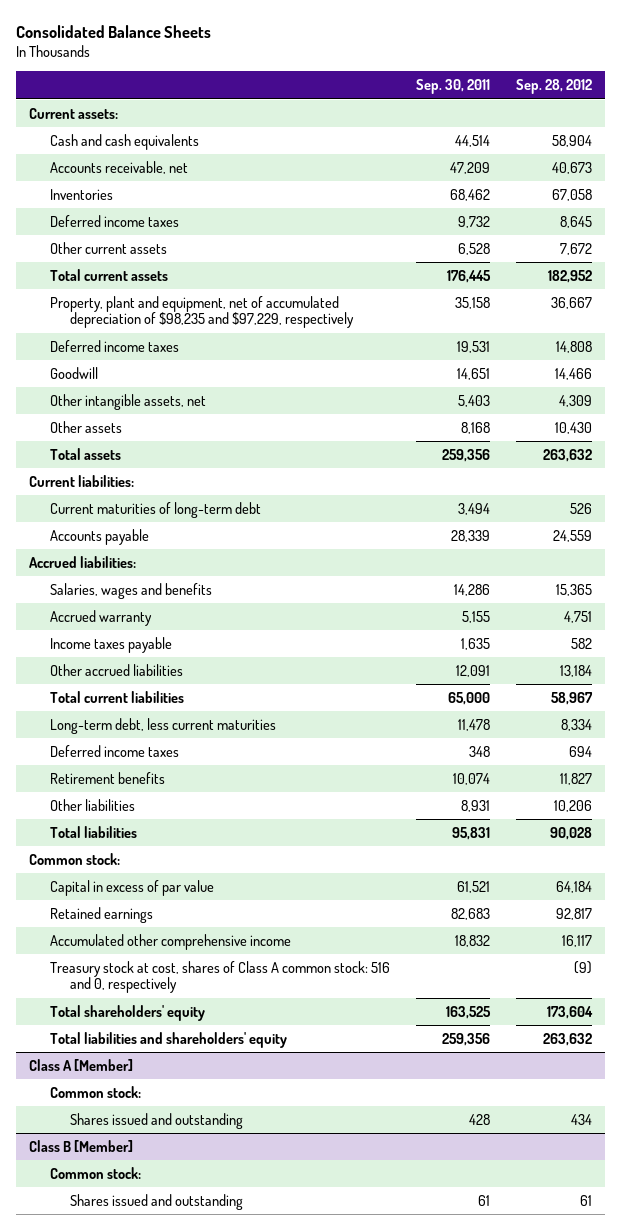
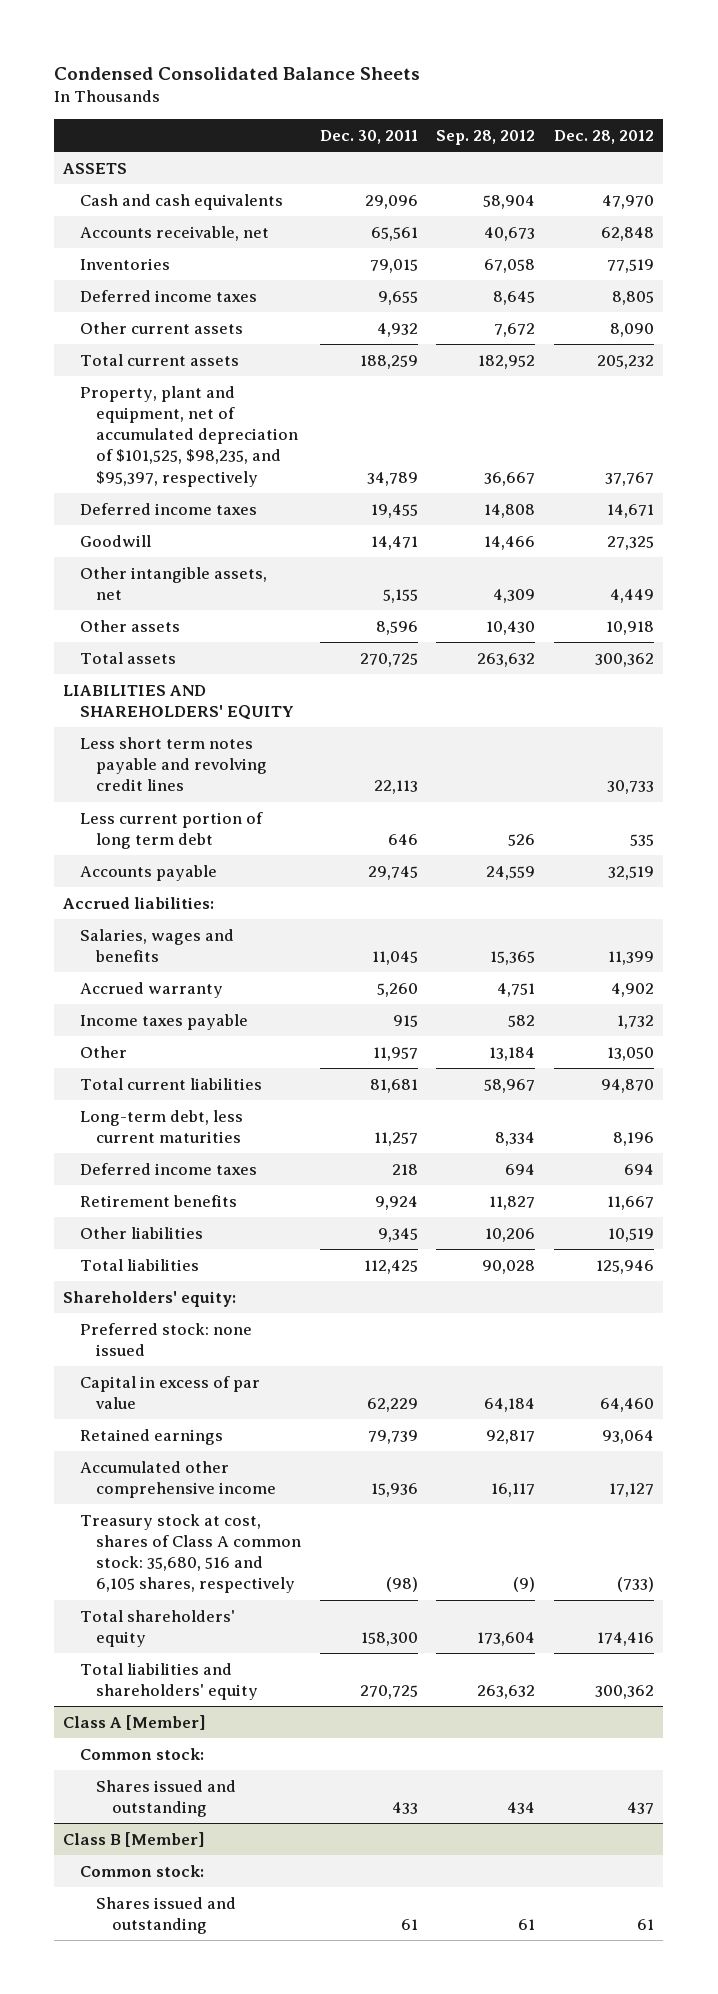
- Consolidated Balance Sheets
+ Condensed Consolidated Balance Sheets
- | Sep. 30, 2011 | Sep. 28, 2012
+ | Dec. 30, 2011 | Sep. 28, 2012 | Dec. 28, 2012
- Current assets:
+ ASSETS
- Property, plant and equipment, net of accumulated depreciation of $98,235 and $97,229, respectively | 35,158 | 36,667
+ Property, plant and equipment, net of accumulated depreciation of $101,525, $98,235, and $95,397, respectively | 34,789 | 36,667 | 37,767
- Current liabilities:
- Current maturities of long-term debt | 3,494 | 526
+ LIABILITIES AND SHAREHOLDERS' EQUITY
+ Less short term notes payable and revolving credit lines | 22,113 | | 30,733
+ Less current portion of long term debt | 646 | 526 | 535
- Other accrued liabilities | 12,091 | 13,184
+ Other | 11,957 | 13,184 | 13,050
- Common stock:
+ Shareholders' equity:
+ Preferred stock: none issued
- Treasury stock at cost, shares of Class A common stock: 516 and 0, respectively | | (9)
+ Treasury stock at cost, shares of Class A common stock: 35,680, 516 and 6,105 shares, respectively | (98) | (9) | (733)

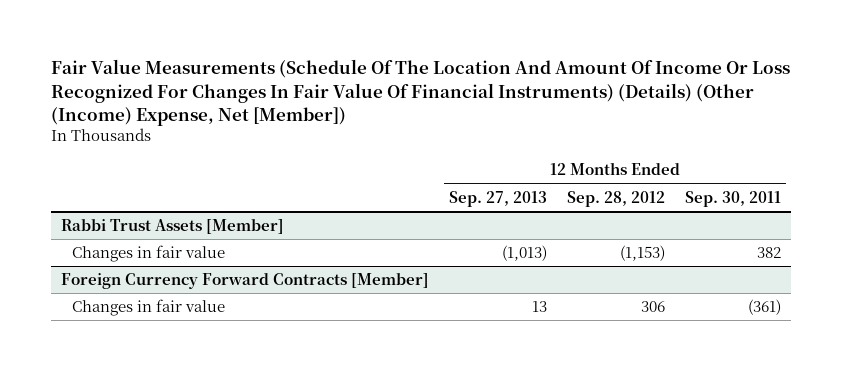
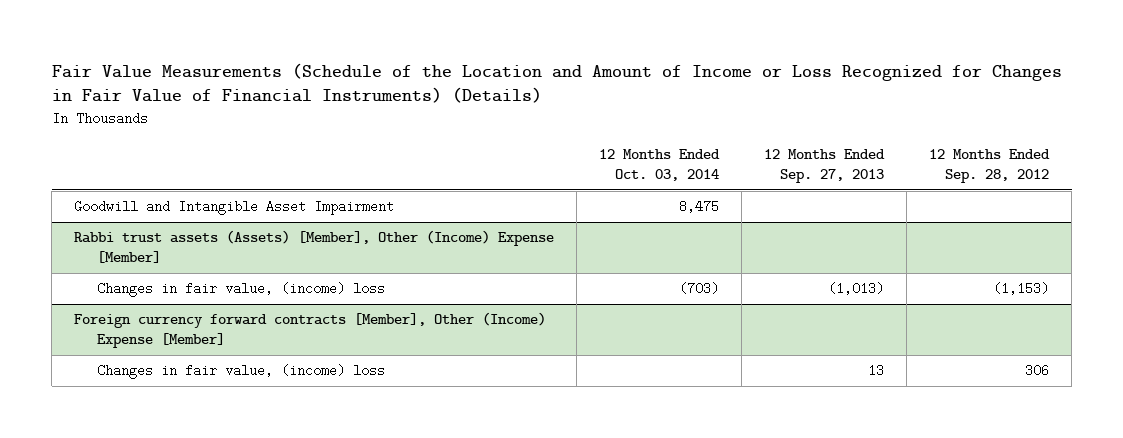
- Fair Value Measurements (Schedule Of The Location And Amount Of Income Or Loss Recognized For Changes In Fair Value Of Financial Instruments) (Details) (Other (Income) Expense, Net [Member])
+ Fair Value Measurements (Schedule of the Location and Amount of Income or Loss Recognized for Changes in Fair Value of Financial Instruments) (Details)
- | 12 Months Ended Sep. 27, 2013 | 12 Months Ended Sep. 28, 2012 | 12 Months Ended Sep. 30, 2011
+ | 12 Months Ended Oct. 03, 2014 | 12 Months Ended Sep. 27, 2013 | 12 Months Ended Sep. 28, 2012
- Rabbi Trust Assets [Member]
- Changes in fair value | (1,013) | (1,153) | 382
- Foreign Currency Forward Contracts [Member]
- Changes in fair value | 13 | 306 | (361)
+ Goodwill and Intangible Asset Impairment | 8,475 | |
+ Rabbi trust assets (Assets) [Member], Other (Income) Expense [Member]
+ Changes in fair value, (income) loss | (703) | (1,013) | (1,153)
+ Foreign currency forward contracts [Member], Other (Income) Expense [Member]
+ Changes in fair value, (income) loss | | 13 | 306

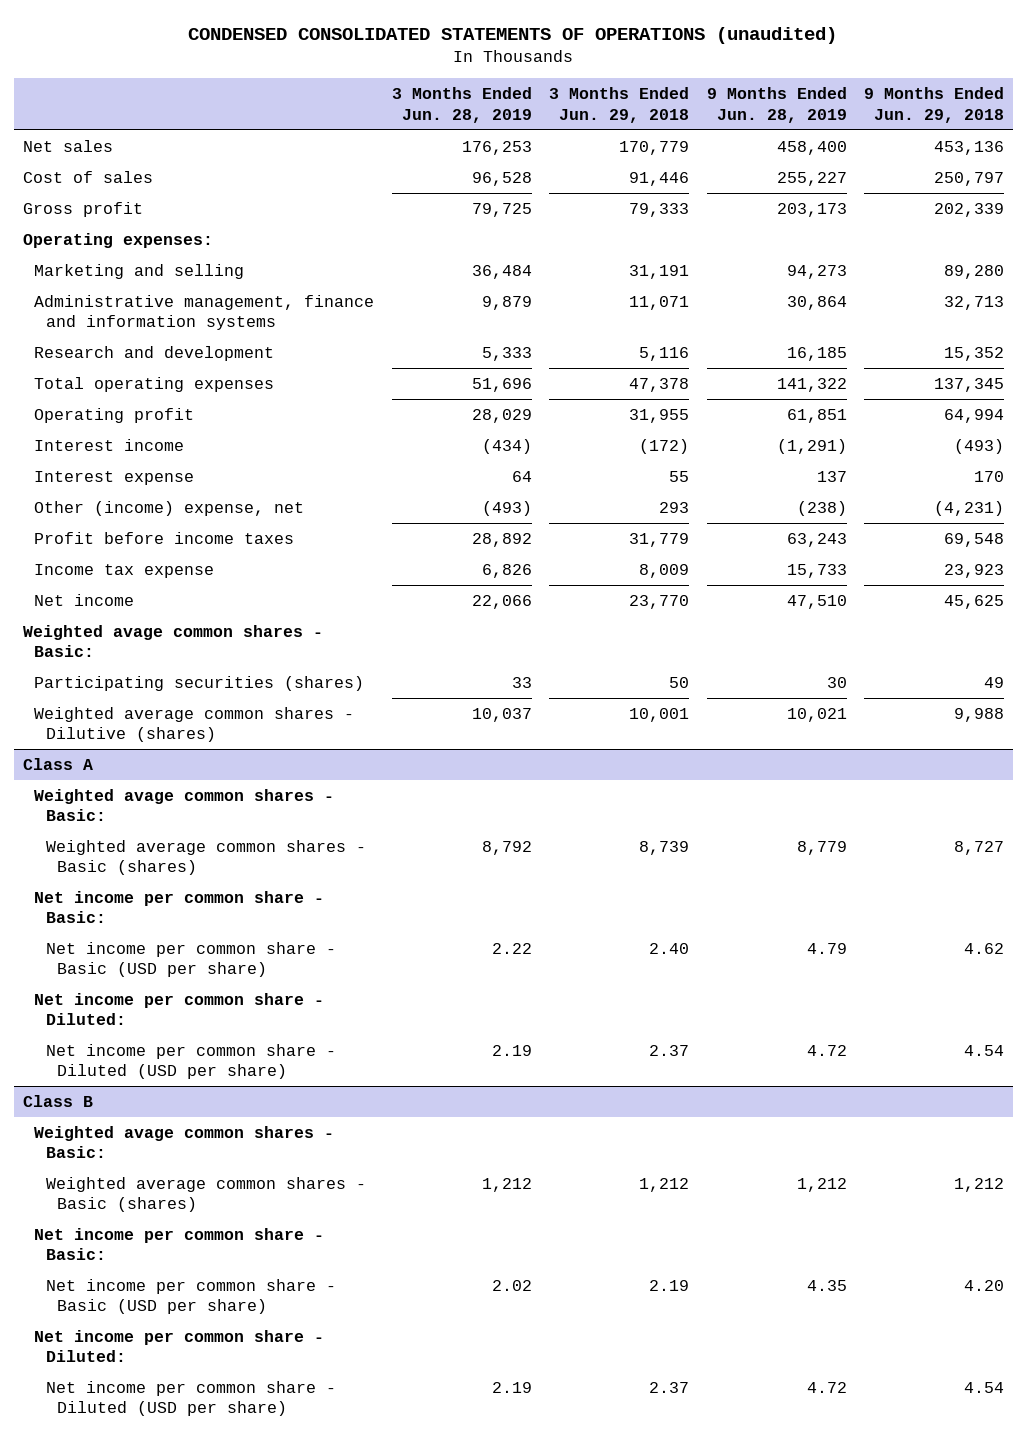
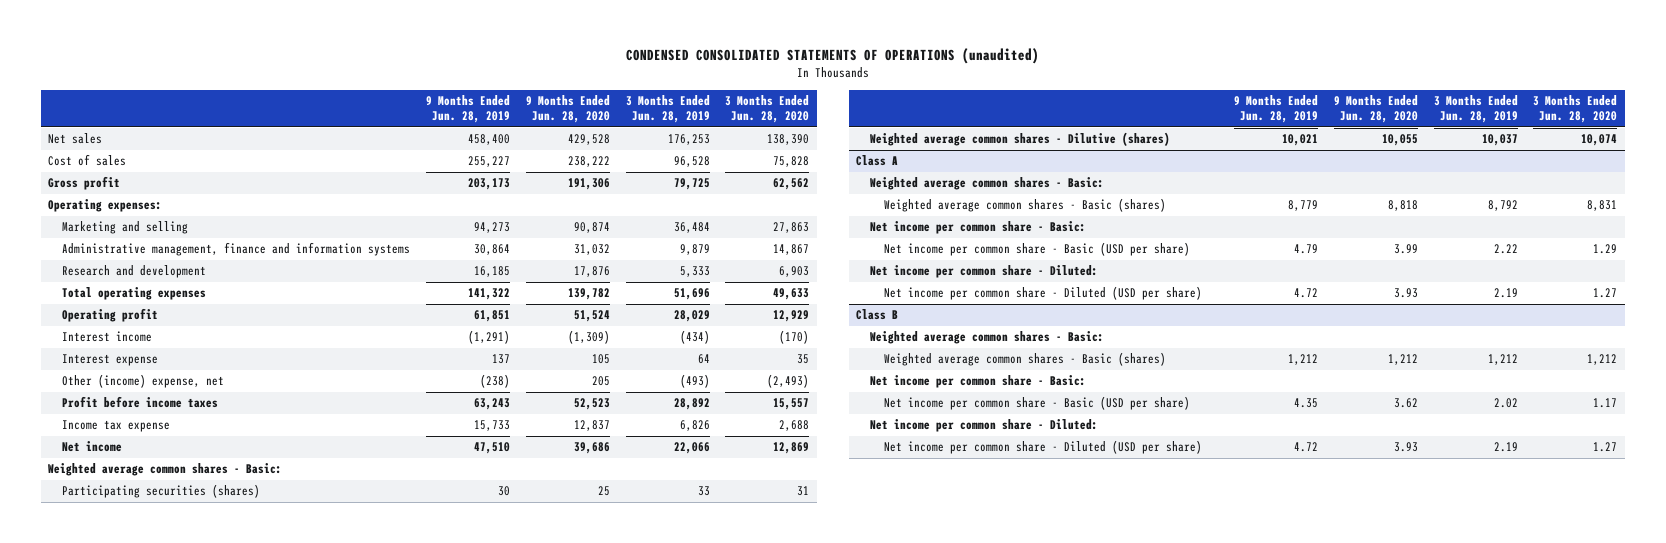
- | 3 Months Ended Jun. 28, 2019 | 3 Months Ended Jun. 29, 2018 | 9 Months Ended Jun. 28, 2019 | 9 Months Ended Jun. 29, 2018
+ | 9 Months Ended Jun. 28, 2019 | 9 Months Ended Jun. 28, 2020 | 3 Months Ended Jun. 28, 2019 | 3 Months Ended Jun. 28, 2020
- Weighted avage common shares - Basic:
+ Weighted average common shares - Basic:
@ Class A
- Weighted avage common shares - Basic:
+ Weighted average common shares - Basic:
@ Class B
- Weighted avage common shares - Basic:
+ Weighted average common shares - Basic:

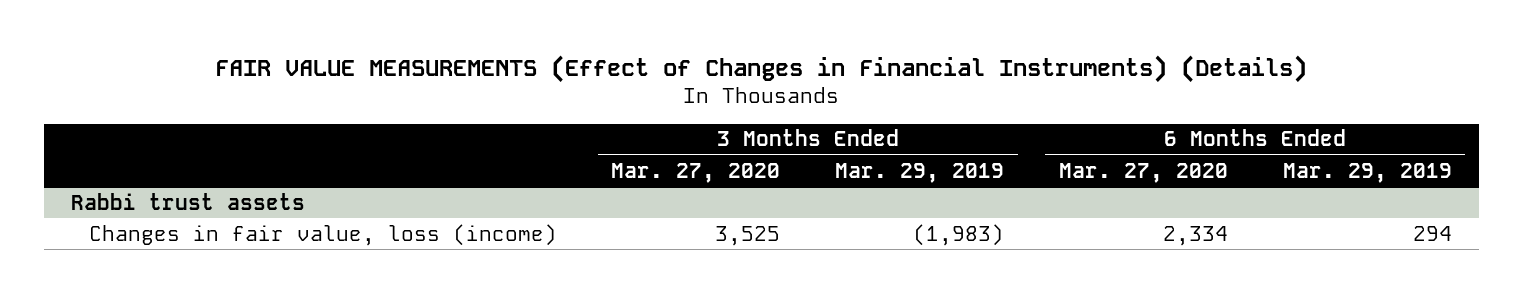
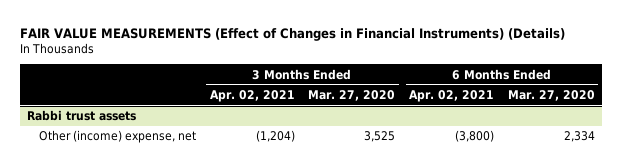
- | 3 Months Ended Mar. 27, 2020 | 3 Months Ended Mar. 29, 2019 | 6 Months Ended Mar. 27, 2020 | 6 Months Ended Mar. 29, 2019
+ | 3 Months Ended Apr. 02, 2021 | 3 Months Ended Mar. 27, 2020 | 6 Months Ended Apr. 02, 2021 | 6 Months Ended Mar. 27, 2020
@ Rabbi trust assets
- Changes in fair value, loss (income) | 3,525 | (1,983) | 2,334 | 294
+ Other (income) expense, net | (1,204) | 3,525 | (3,800) | 2,334

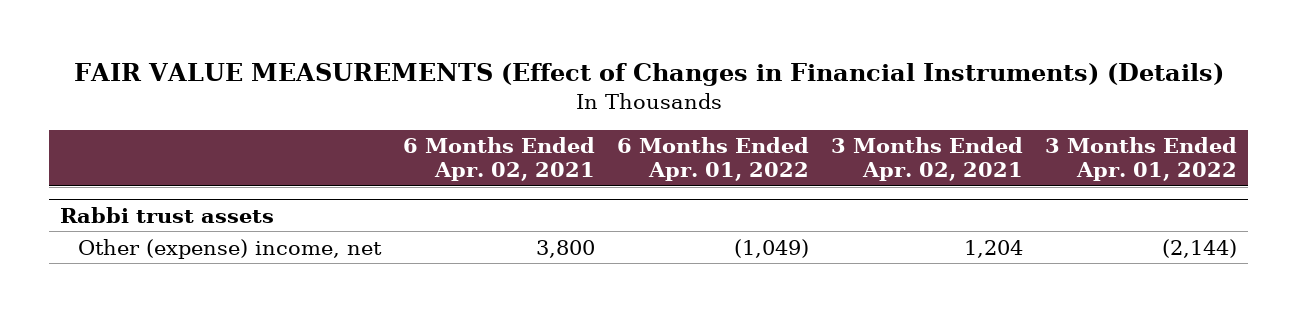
- | 3 Months Ended Apr. 02, 2021 | 3 Months Ended Mar. 27, 2020 | 6 Months Ended Apr. 02, 2021 | 6 Months Ended Mar. 27, 2020
+ | 6 Months Ended Apr. 02, 2021 | 6 Months Ended Apr. 01, 2022 | 3 Months Ended Apr. 02, 2021 | 3 Months Ended Apr. 01, 2022
@ Rabbi trust assets
- Other (income) expense, net | (1,204) | 3,525 | (3,800) | 2,334
+ Other (expense) income, net | 3,800 | (1,049) | 1,204 | (2,144)

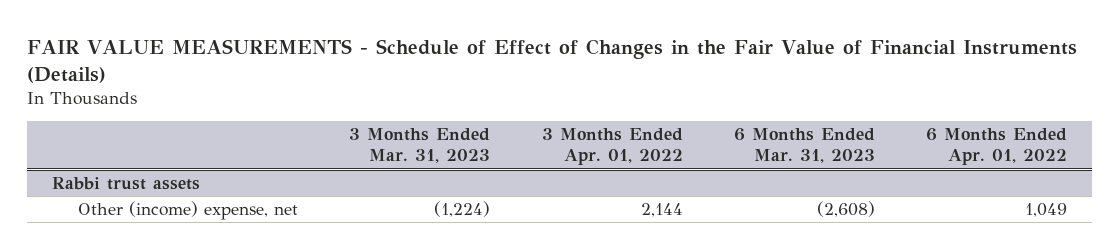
- FAIR VALUE MEASUREMENTS (Effect of Changes in Financial Instruments) (Details)
+ FAIR VALUE MEASUREMENTS - Schedule of Effect of Changes in the Fair Value of Financial Instruments (Details)
- | 6 Months Ended Apr. 02, 2021 | 6 Months Ended Apr. 01, 2022 | 3 Months Ended Apr. 02, 2021 | 3 Months Ended Apr. 01, 2022
+ | 3 Months Ended Mar. 31, 2023 | 3 Months Ended Apr. 01, 2022 | 6 Months Ended Mar. 31, 2023 | 6 Months Ended Apr. 01, 2022
@ Rabbi trust assets
- Other (expense) income, net | 3,800 | (1,049) | 1,204 | (2,144)
+ Other (income) expense, net | (1,224) | 2,144 | (2,608) | 1,049

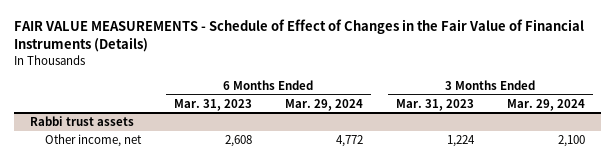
- | 3 Months Ended Mar. 31, 2023 | 3 Months Ended Apr. 01, 2022 | 6 Months Ended Mar. 31, 2023 | 6 Months Ended Apr. 01, 2022
+ | 6 Months Ended Mar. 31, 2023 | 6 Months Ended Mar. 29, 2024 | 3 Months Ended Mar. 31, 2023 | 3 Months Ended Mar. 29, 2024
@ Rabbi trust assets
- Other (income) expense, net | (1,224) | 2,144 | (2,608) | 1,049
+ Other income, net | 2,608 | 4,772 | 1,224 | 2,100

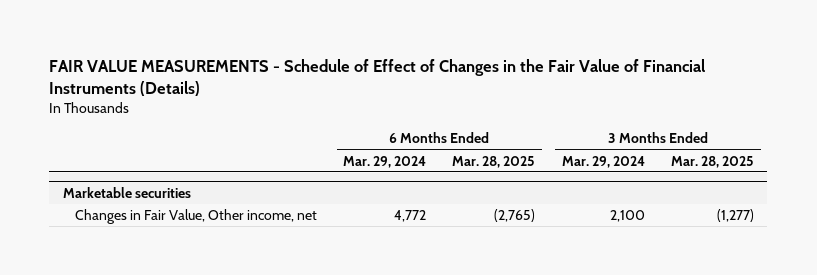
- | 6 Months Ended Mar. 31, 2023 | 6 Months Ended Mar. 29, 2024 | 3 Months Ended Mar. 31, 2023 | 3 Months Ended Mar. 29, 2024
+ | 6 Months Ended Mar. 29, 2024 | 6 Months Ended Mar. 28, 2025 | 3 Months Ended Mar. 29, 2024 | 3 Months Ended Mar. 28, 2025
- Rabbi trust assets
- Other income, net | 2,608 | 4,772 | 1,224 | 2,100
+ Marketable securities
+ Changes in Fair Value, Other income, net | 4,772 | (2,765) | 2,100 | (1,277)

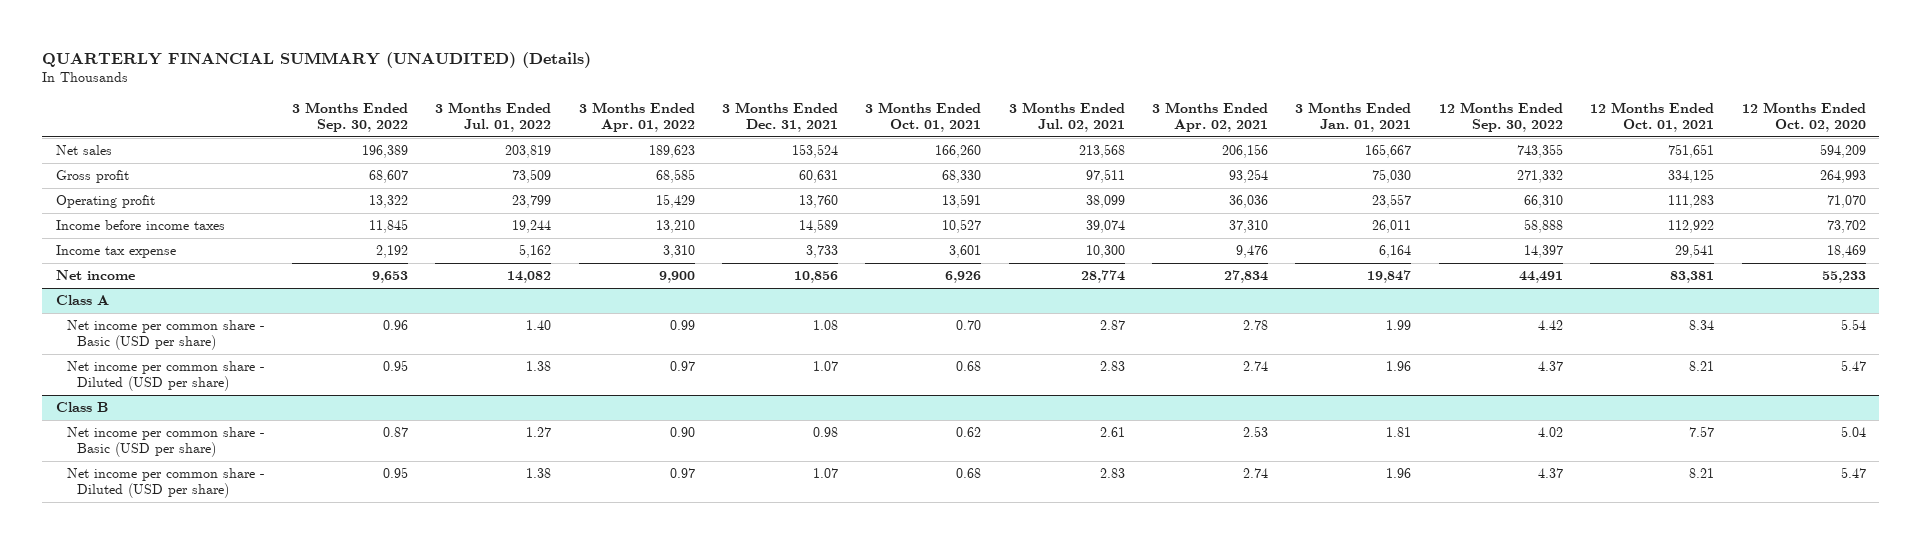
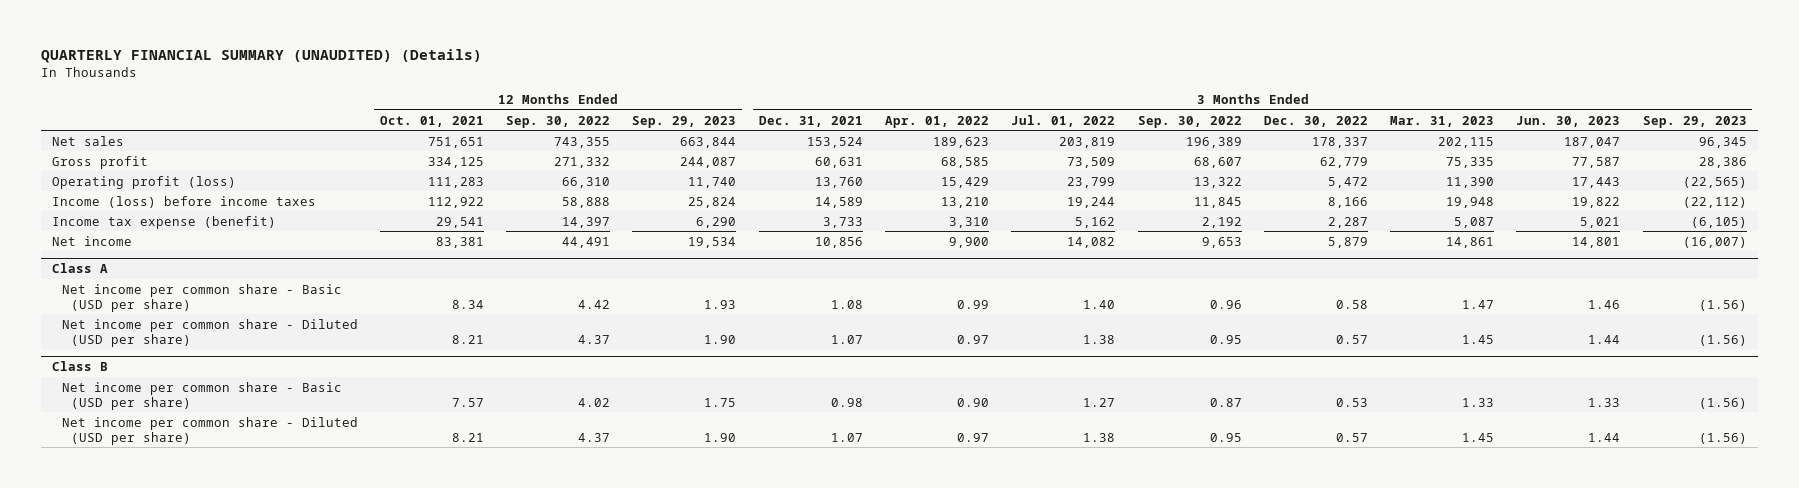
- | 3 Months Ended Sep. 30, 2022 | 3 Months Ended Jul. 01, 2022 | 3 Months Ended Apr. 01, 2022 | 3 Months Ended Dec. 31, 2021 | 3 Months Ended Oct. 01, 2021 | 3 Months Ended Jul. 02, 2021 | 3 Months Ended Apr. 02, 2021 | 3 Months Ended Jan. 01, 2021 | 12 Months Ended Sep. 30, 2022 | 12 Months Ended Oct. 01, 2021 | 12 Months Ended Oct. 02, 2020
+ | 12 Months Ended Oct. 01, 2021 | 12 Months Ended Sep. 30, 2022 | 12 Months Ended Sep. 29, 2023 | 3 Months Ended Dec. 31, 2021 | 3 Months Ended Apr. 01, 2022 | 3 Months Ended Jul. 01, 2022 | 3 Months Ended Sep. 30, 2022 | 3 Months Ended Dec. 30, 2022 | 3 Months Ended Mar. 31, 2023 | 3 Months Ended Jun. 30, 2023 | 3 Months Ended Sep. 29, 2023
- Operating profit | 13,322 | 23,799 | 15,429 | 13,760 | 13,591 | 38,099 | 36,036 | 23,557 | 66,310 | 111,283 | 71,070
- Income before income taxes | 11,845 | 19,244 | 13,210 | 14,589 | 10,527 | 39,074 | 37,310 | 26,011 | 58,888 | 112,922 | 73,702
- Income tax expense | 2,192 | 5,162 | 3,310 | 3,733 | 3,601 | 10,300 | 9,476 | 6,164 | 14,397 | 29,541 | 18,469
+ Operating profit (loss) | 111,283 | 66,310 | 11,740 | 13,760 | 15,429 | 23,799 | 13,322 | 5,472 | 11,390 | 17,443 | (22,565)
+ Income (loss) before income taxes | 112,922 | 58,888 | 25,824 | 14,589 | 13,210 | 19,244 | 11,845 | 8,166 | 19,948 | 19,822 | (22,112)
+ Income tax expense (benefit) | 29,541 | 14,397 | 6,290 | 3,733 | 3,310 | 5,162 | 2,192 | 2,287 | 5,087 | 5,021 | (6,105)

